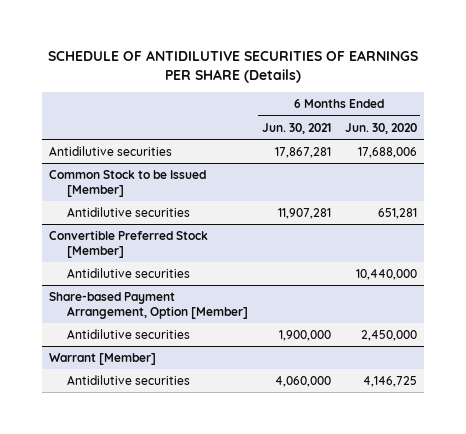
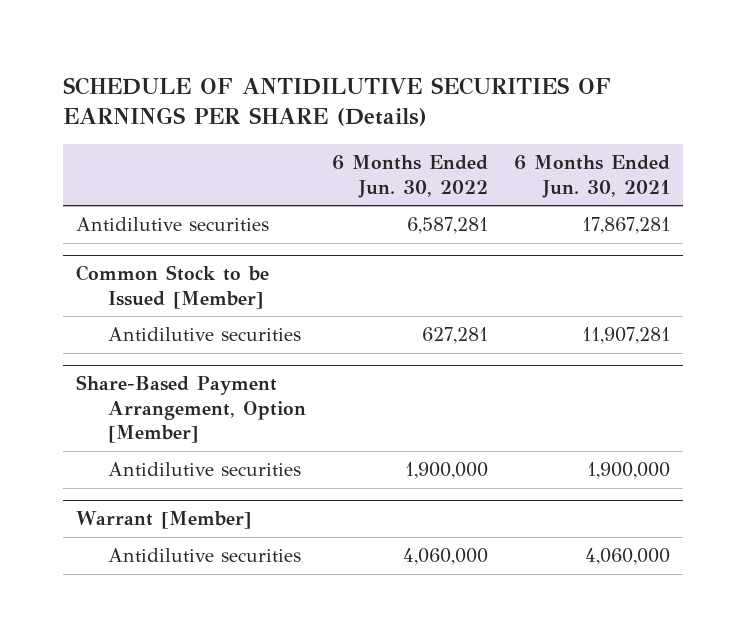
- | 6 Months Ended Jun. 30, 2021 | 6 Months Ended Jun. 30, 2020
+ | 6 Months Ended Jun. 30, 2022 | 6 Months Ended Jun. 30, 2021
- Convertible Preferred Stock [Member]
- Antidilutive securities | | 10,440,000
- Share-based Payment Arrangement, Option [Member]
+ Share-Based Payment Arrangement, Option [Member]

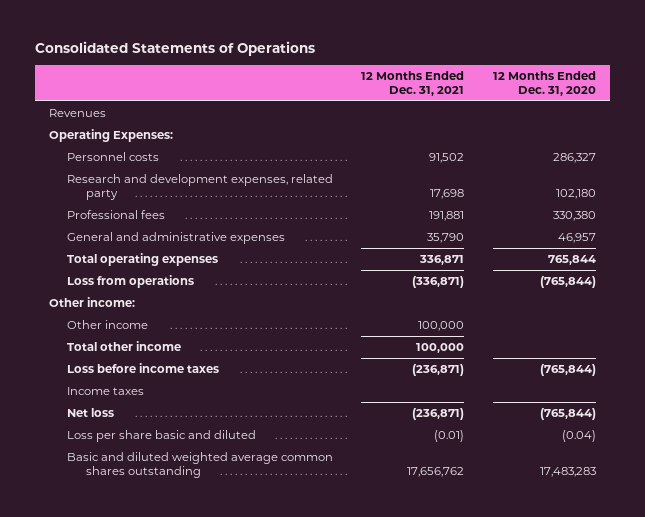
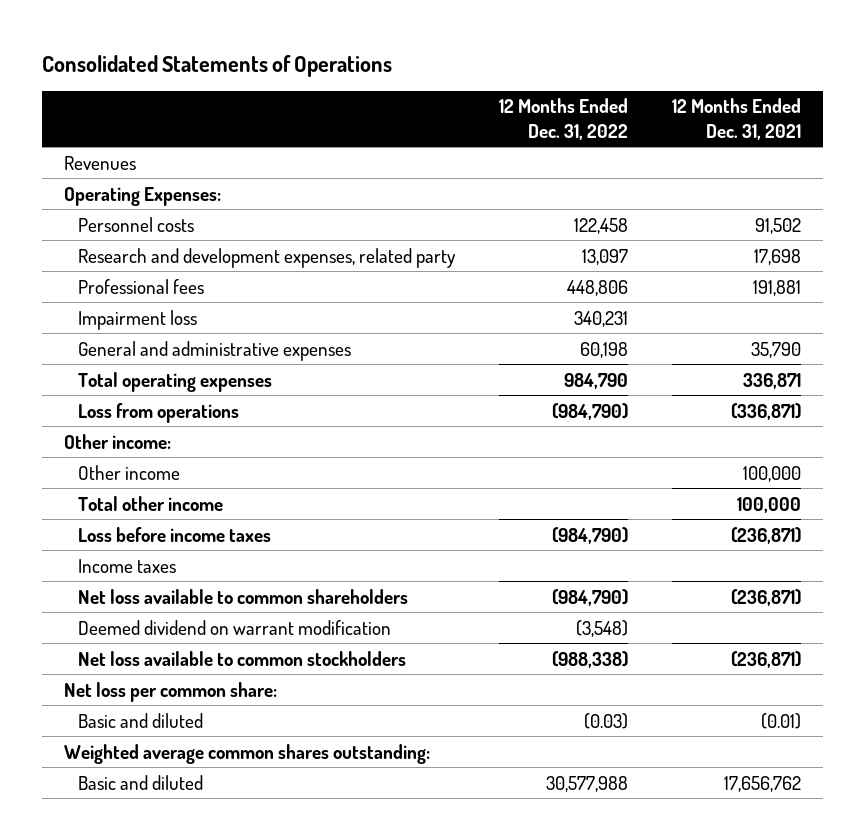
- | 12 Months Ended Dec. 31, 2021 | 12 Months Ended Dec. 31, 2020
+ | 12 Months Ended Dec. 31, 2022 | 12 Months Ended Dec. 31, 2021
+ Impairment loss | 340,231 |
- Net loss | (236,871) | (765,844)
- Loss per share basic and diluted | (0.01) | (0.04)
- Basic and diluted weighted average common shares outstanding | 17,656,762 | 17,483,283
+ Net loss available to common shareholders | (984,790) | (236,871)
+ Deemed dividend on warrant modification | (3,548) |
+ Net loss available to common stockholders | (988,338) | (236,871)
+ Net loss per common share:
+ Basic and diluted | (0.03) | (0.01)
+ Weighted average common shares outstanding:
+ Basic and diluted | 30,577,988 | 17,656,762

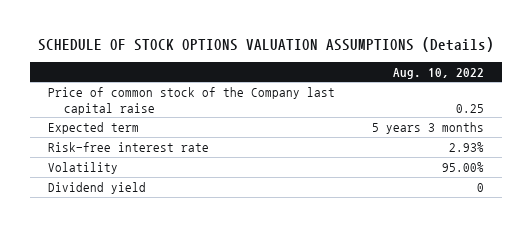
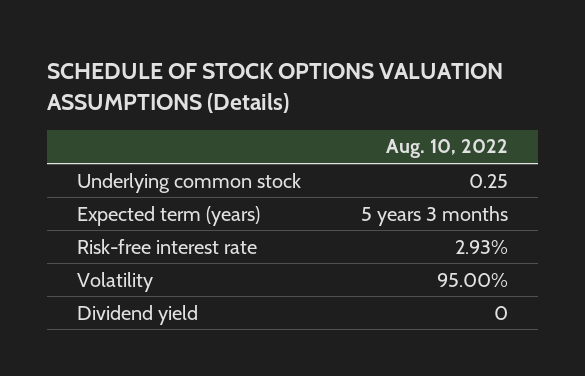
- Price of common stock of the Company last capital raise | 0.25
- Expected term | 5 years 3 months
+ Underlying common stock | 0.25
+ Expected term (years) | 5 years 3 months

